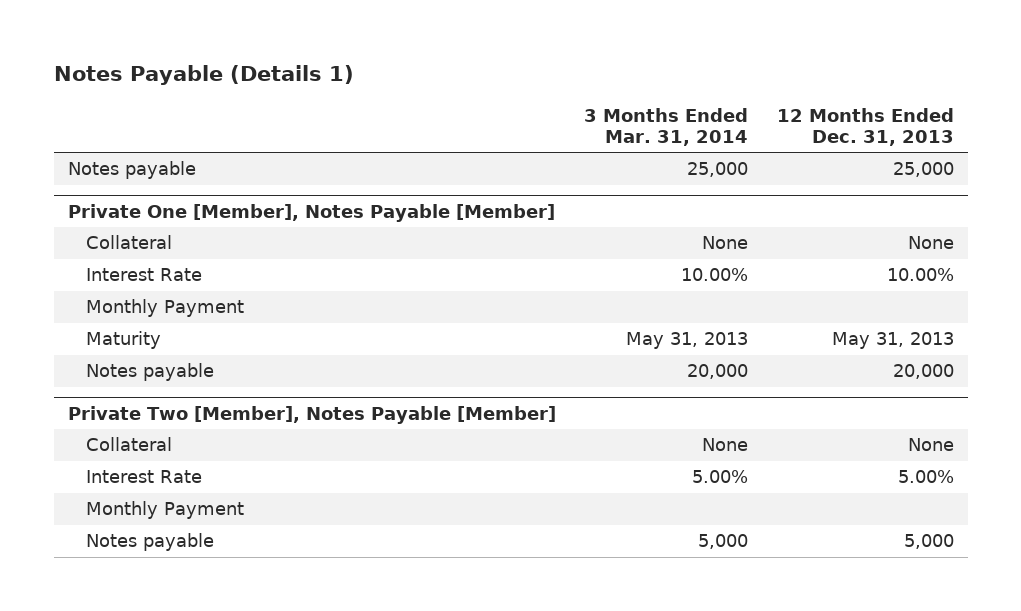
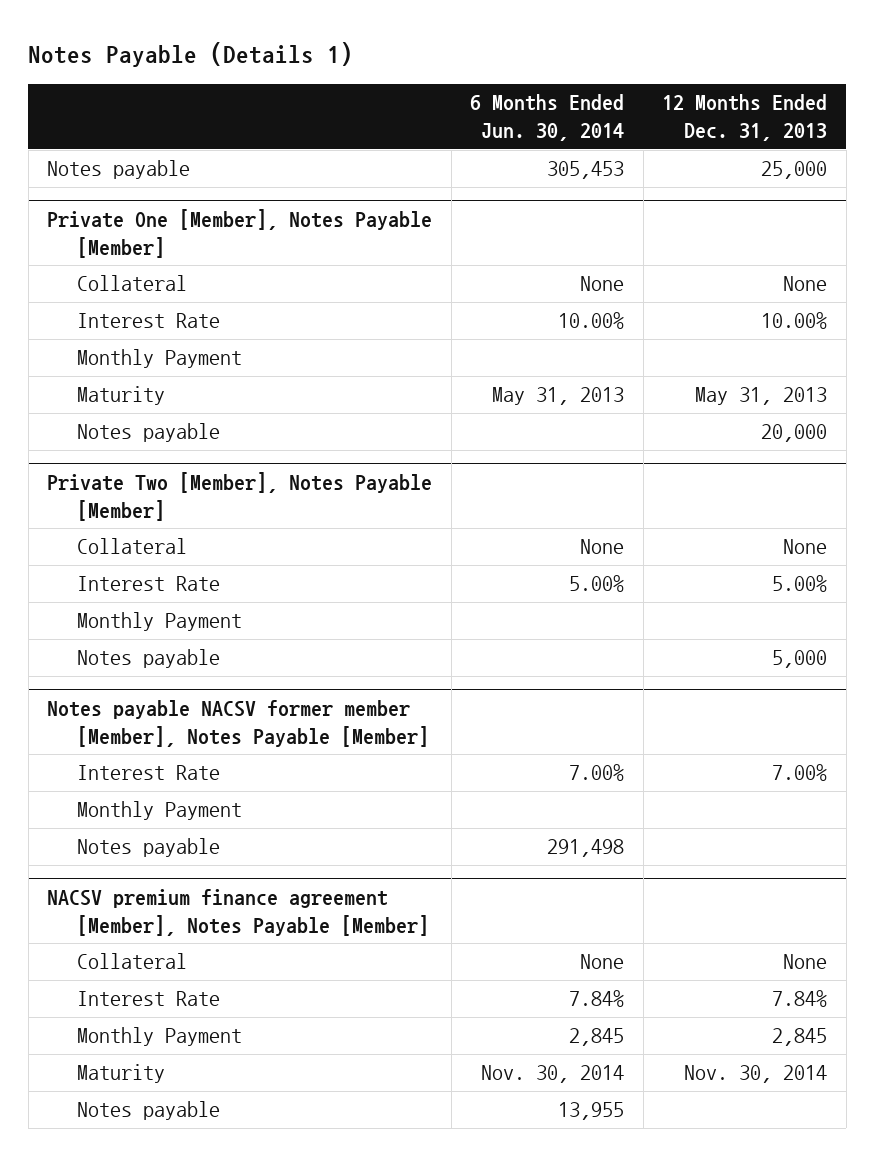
- | 3 Months Ended Mar. 31, 2014 | 12 Months Ended Dec. 31, 2013
+ | 6 Months Ended Jun. 30, 2014 | 12 Months Ended Dec. 31, 2013
+ Notes payable NACSV former member [Member], Notes Payable [Member]
+ Interest Rate | 7.00% | 7.00%
+ Monthly Payment
+ Notes payable | 291,498 |
+ NACSV premium finance agreement [Member], Notes Payable [Member]
+ Collateral | None | None
+ Interest Rate | 7.84% | 7.84%
+ Monthly Payment | 2,845 | 2,845
+ Maturity | Nov. 30, 2014 | Nov. 30, 2014
+ Notes payable | 13,955 |

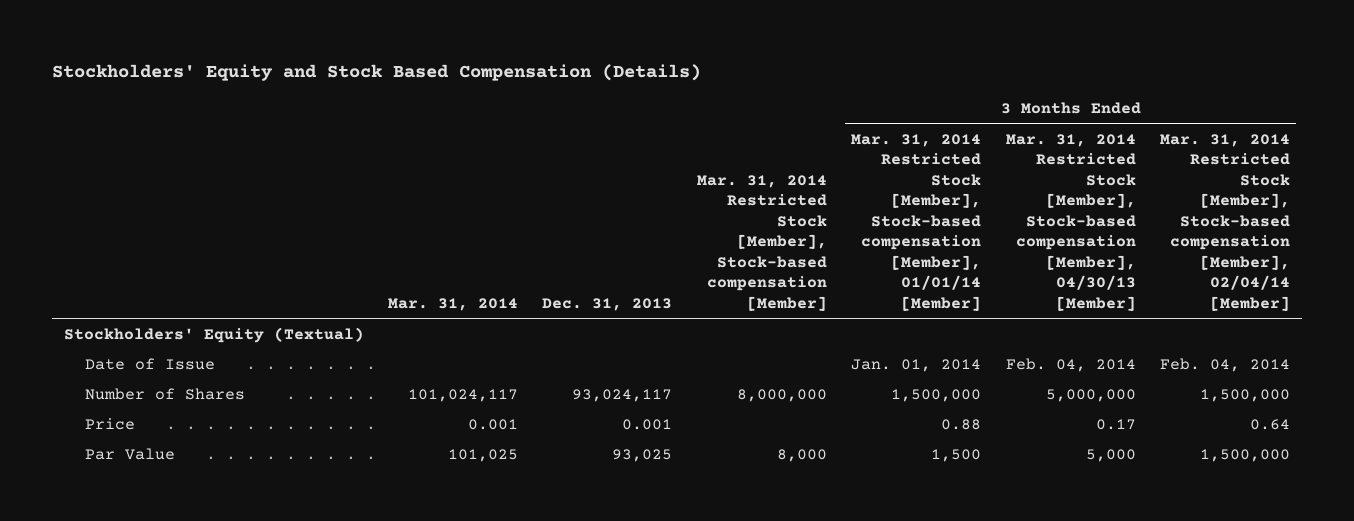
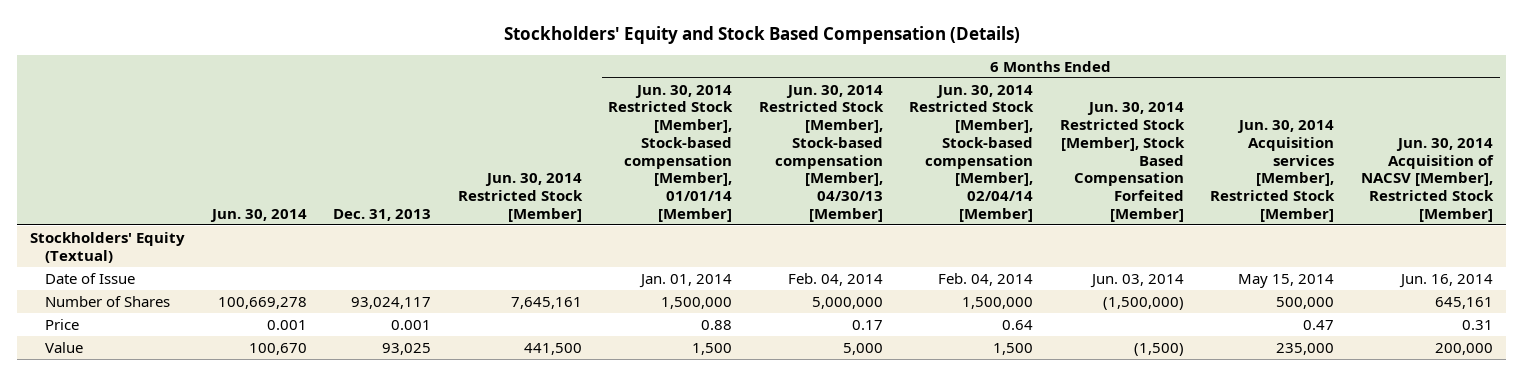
- | Mar. 31, 2014 | Dec. 31, 2013 | Mar. 31, 2014 Restricted Stock [Member], Stock-based compensation [Member] | 3 Months Ended Mar. 31, 2014 Restricted Stock [Member], Stock-based compensation [Member], 01/01/14 [Member] | 3 Months Ended Mar. 31, 2014 Restricted Stock [Member], Stock-based compensation [Member], 04/30/13 [Member] | 3 Months Ended Mar. 31, 2014 Restricted Stock [Member], Stock-based compensation [Member], 02/04/14 [Member]
+ | Jun. 30, 2014 | Dec. 31, 2013 | Jun. 30, 2014 Restricted Stock [Member] | 6 Months Ended Jun. 30, 2014 Restricted Stock [Member], Stock-based compensation [Member], 01/01/14 [Member] | 6 Months Ended Jun. 30, 2014 Restricted Stock [Member], Stock-based compensation [Member], 04/30/13 [Member] | 6 Months Ended Jun. 30, 2014 Restricted Stock [Member], Stock-based compensation [Member], 02/04/14 [Member] | 6 Months Ended Jun. 30, 2014 Restricted Stock [Member], Stock Based Compensation Forfeited [Member] | 6 Months Ended Jun. 30, 2014 Acquisition services [Member], Restricted Stock [Member] | 6 Months Ended Jun. 30, 2014 Acquisition of NACSV [Member], Restricted Stock [Member]
- Par Value | 101,025 | 93,025 | 8,000 | 1,500 | 5,000 | 1,500,000
+ Value | 100,670 | 93,025 | 441,500 | 1,500 | 5,000 | 1,500 | (1,500) | 235,000 | 200,000

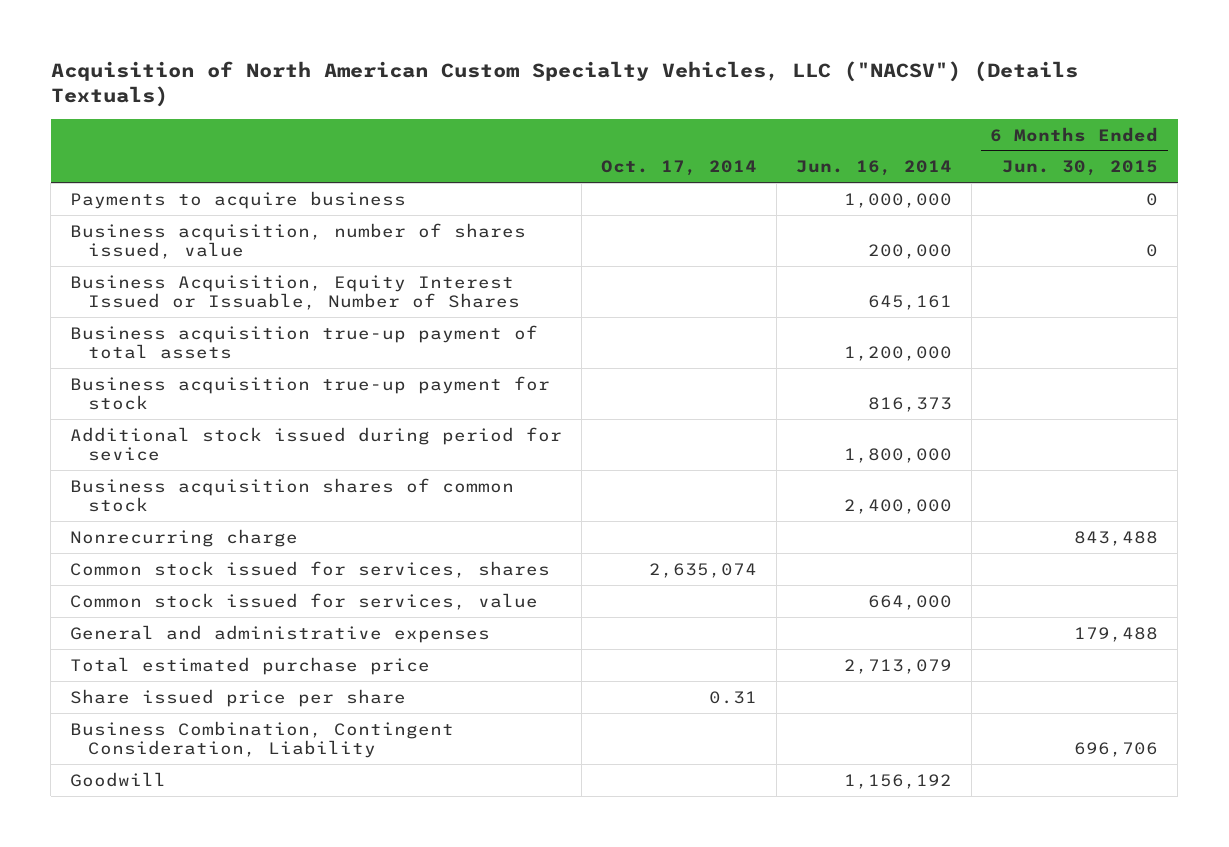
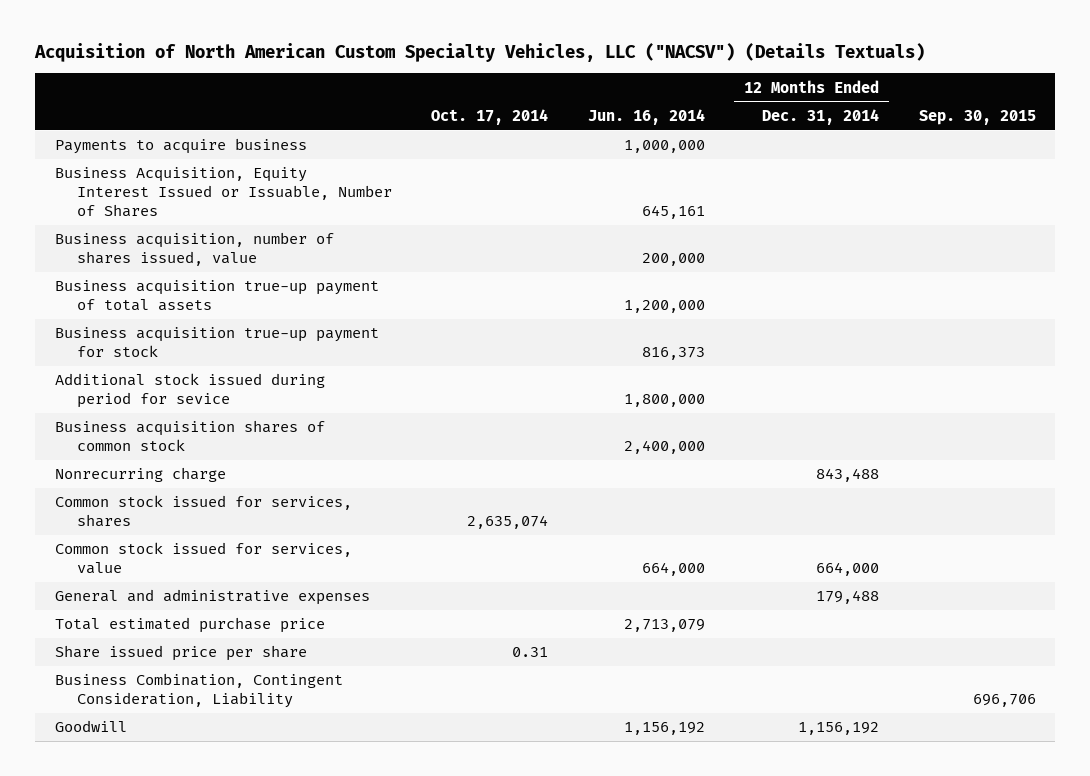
- | Oct. 17, 2014 | Jun. 16, 2014 | 6 Months Ended Jun. 30, 2015
+ | Oct. 17, 2014 | Jun. 16, 2014 | 12 Months Ended Dec. 31, 2014 | Sep. 30, 2015
moved down: Business acquisition, number of shares issued, value | | 200,000 | |

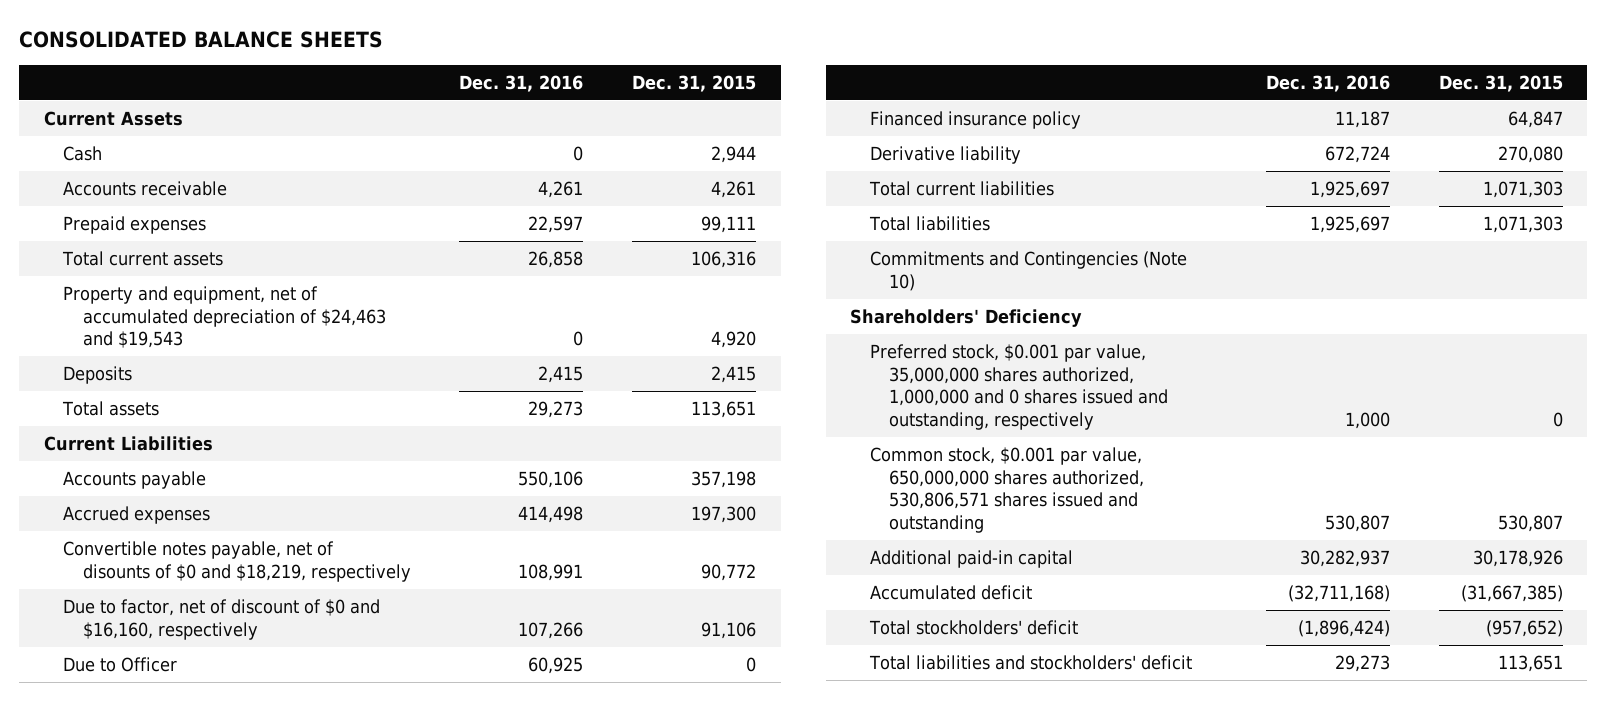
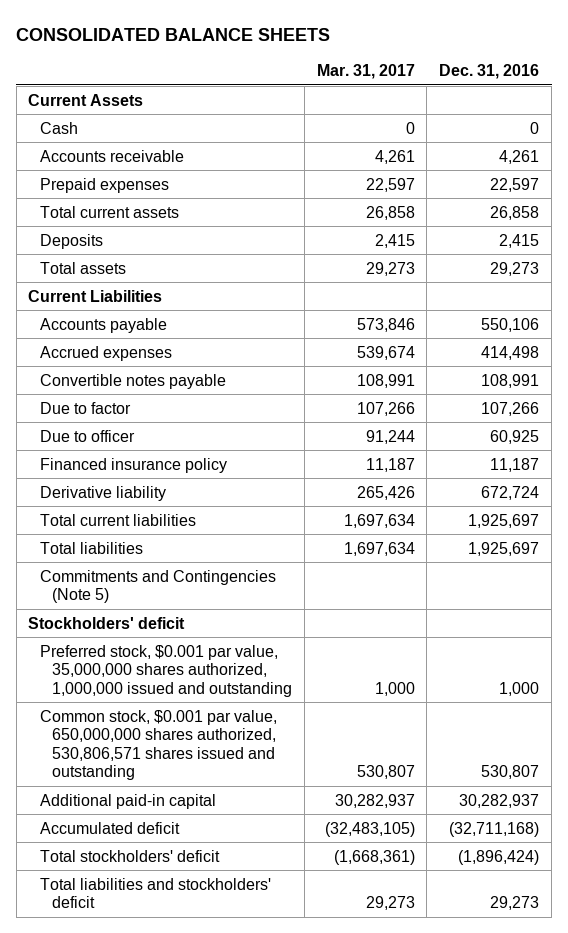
- | Dec. 31, 2016 | Dec. 31, 2015
+ | Mar. 31, 2017 | Dec. 31, 2016
- Property and equipment, net of accumulated depreciation of $24,463 and $19,543 | 0 | 4,920
- Convertible notes payable, net of disounts of $0 and $18,219, respectively | 108,991 | 90,772
- Due to factor, net of discount of $0 and $16,160, respectively | 107,266 | 91,106
- Due to Officer | 60,925 | 0
+ Convertible notes payable | 108,991 | 108,991
+ Due to factor | 107,266 | 107,266
+ Due to officer | 91,244 | 60,925
- Commitments and Contingencies (Note 10)
- Shareholders' Deficiency
- Preferred stock, $0.001 par value, 35,000,000 shares authorized, 1,000,000 and 0 shares issued and outstanding, respectively | 1,000 | 0
+ Commitments and Contingencies (Note 5)
+ Stockholders' deficit
+ Preferred stock, $0.001 par value, 35,000,000 shares authorized, 1,000,000 issued and outstanding | 1,000 | 1,000

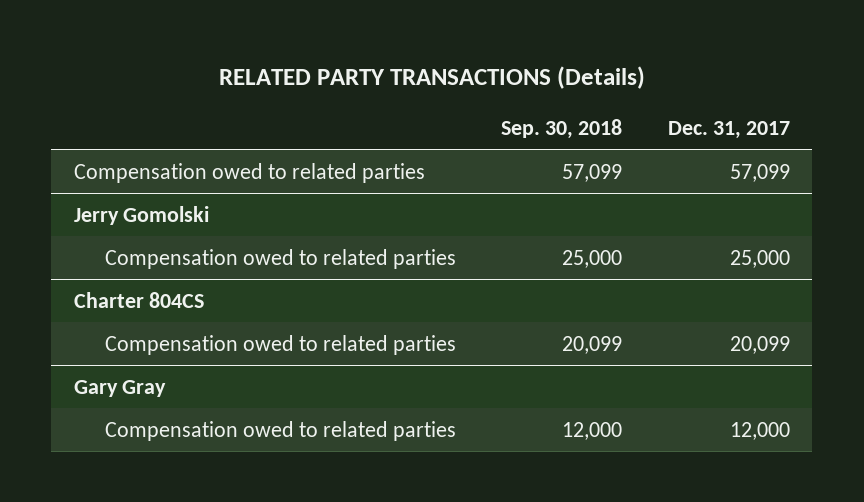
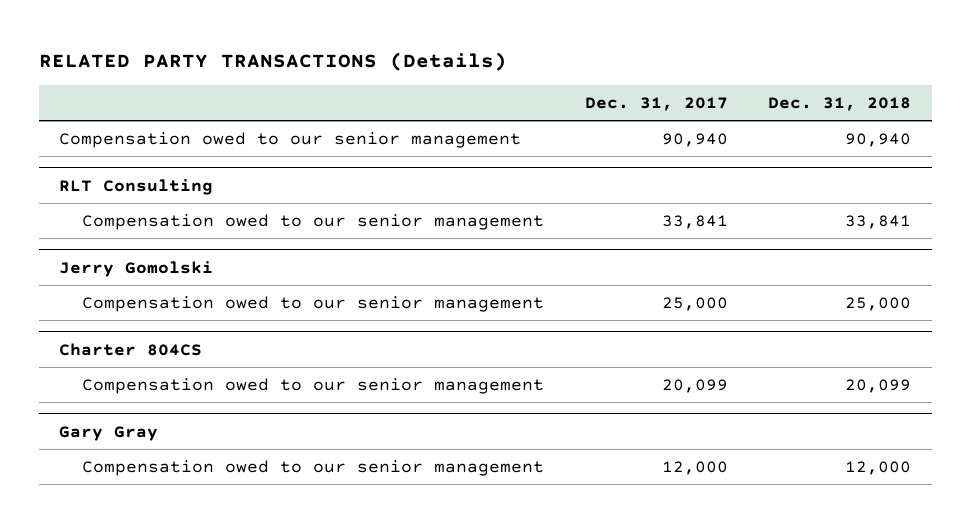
- | Sep. 30, 2018 | Dec. 31, 2017
+ | Dec. 31, 2017 | Dec. 31, 2018
- Compensation owed to related parties | 57,099 | 57,099
+ Compensation owed to our senior management | 90,940 | 90,940
+ RLT Consulting
+ Compensation owed to our senior management | 33,841 | 33,841
@ Jerry Gomolski
- Compensation owed to related parties | 25,000 | 25,000
+ Compensation owed to our senior management | 25,000 | 25,000
@ Charter 804CS
- Compensation owed to related parties | 20,099 | 20,099
+ Compensation owed to our senior management | 20,099 | 20,099
@ Gary Gray
- Compensation owed to related parties | 12,000 | 12,000
+ Compensation owed to our senior management | 12,000 | 12,000

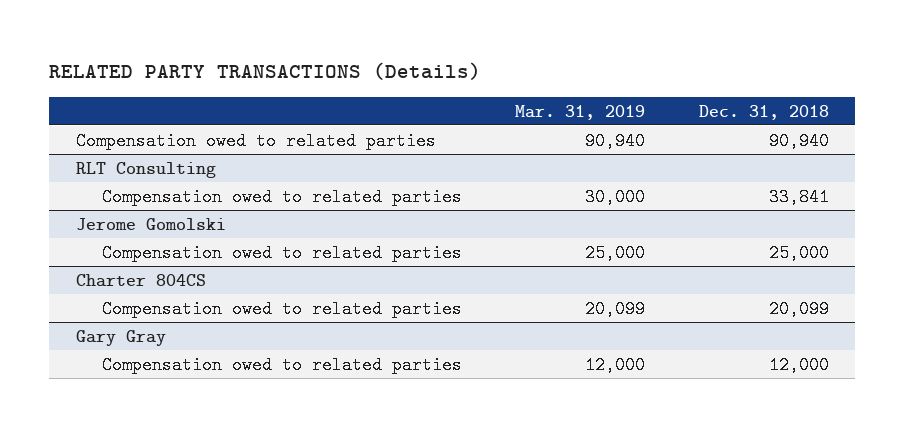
- | Dec. 31, 2017 | Dec. 31, 2018
+ | Mar. 31, 2019 | Dec. 31, 2018
- Compensation owed to our senior management | 90,940 | 90,940
+ Compensation owed to related parties | 90,940 | 90,940
@ RLT Consulting
- Compensation owed to our senior management | 33,841 | 33,841
- Jerry Gomolski
- Compensation owed to our senior management | 25,000 | 25,000
@ RLT Consulting
+ Compensation owed to related parties | 30,000 | 33,841
+ Jerome Gomolski
+ Compensation owed to related parties | 25,000 | 25,000
@ Charter 804CS
- Compensation owed to our senior management | 20,099 | 20,099
+ Compensation owed to related parties | 20,099 | 20,099
@ Gary Gray
- Compensation owed to our senior management | 12,000 | 12,000
+ Compensation owed to related parties | 12,000 | 12,000

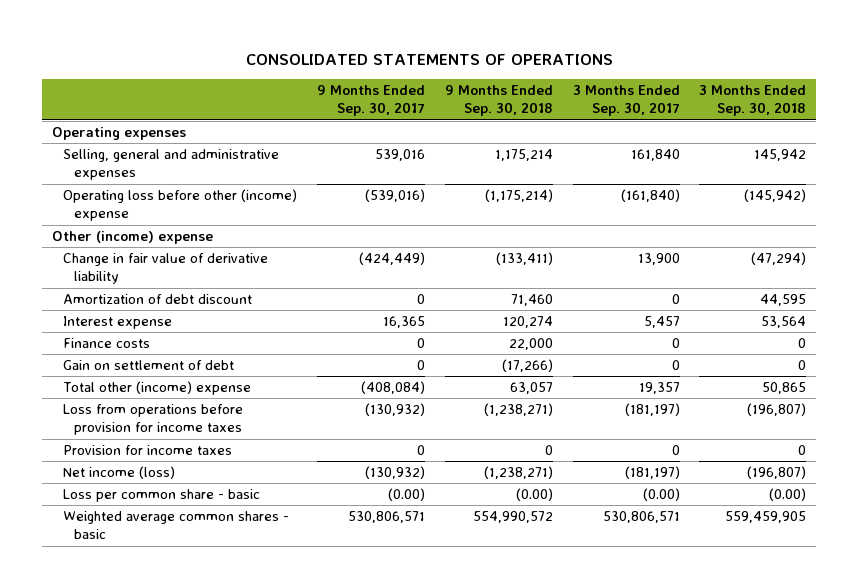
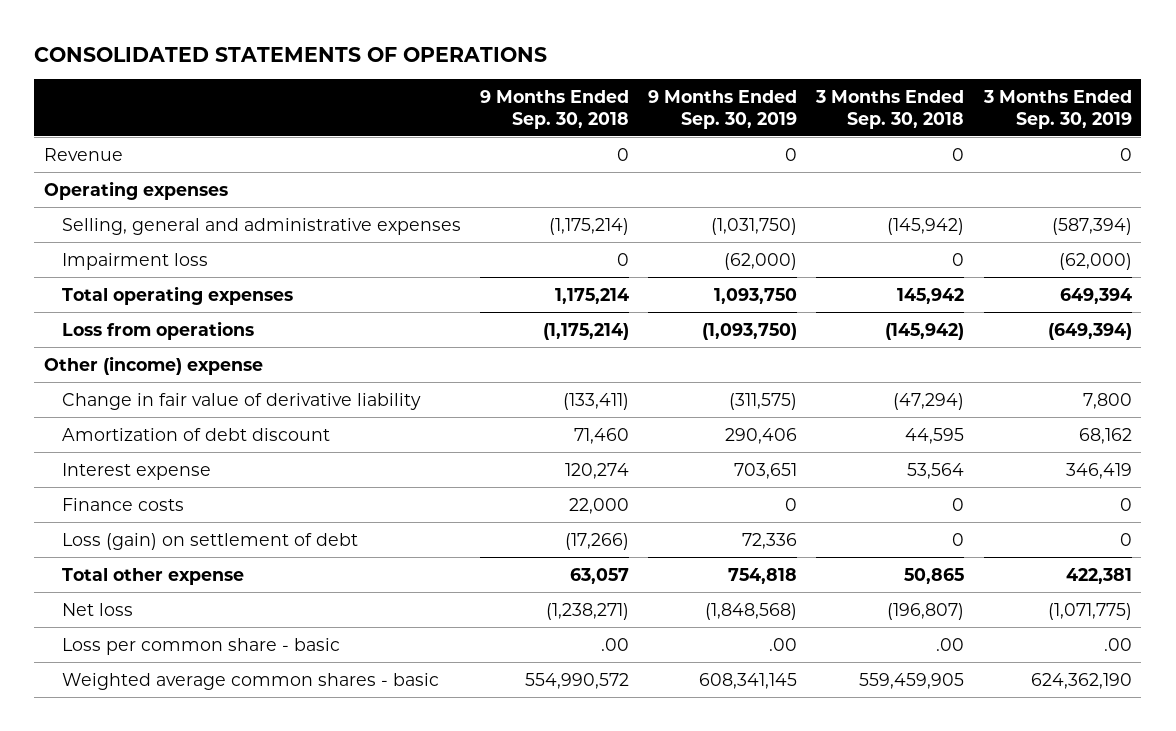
- | 9 Months Ended Sep. 30, 2017 | 9 Months Ended Sep. 30, 2018 | 3 Months Ended Sep. 30, 2017 | 3 Months Ended Sep. 30, 2018
+ | 9 Months Ended Sep. 30, 2018 | 9 Months Ended Sep. 30, 2019 | 3 Months Ended Sep. 30, 2018 | 3 Months Ended Sep. 30, 2019
+ Revenue | 0 | 0 | 0 | 0
- Selling, general and administrative expenses | 539,016 | 1,175,214 | 161,840 | 145,942
- Operating loss before other (income) expense | (539,016) | (1,175,214) | (161,840) | (145,942)
+ Selling, general and administrative expenses | (1,175,214) | (1,031,750) | (145,942) | (587,394)
+ Impairment loss | 0 | (62,000) | 0 | (62,000)
+ Total operating expenses | 1,175,214 | 1,093,750 | 145,942 | 649,394
+ Loss from operations | (1,175,214) | (1,093,750) | (145,942) | (649,394)
- Gain on settlement of debt | 0 | (17,266) | 0 | 0
- Total other (income) expense | (408,084) | 63,057 | 19,357 | 50,865
- Loss from operations before provision for income taxes | (130,932) | (1,238,271) | (181,197) | (196,807)
- Provision for income taxes | 0 | 0 | 0 | 0
- Net income (loss) | (130,932) | (1,238,271) | (181,197) | (196,807)
- Loss per common share - basic | (0.00) | (0.00) | (0.00) | (0.00)
+ Loss (gain) on settlement of debt | (17,266) | 72,336 | 0 | 0
+ Total other expense | 63,057 | 754,818 | 50,865 | 422,381
+ Net loss | (1,238,271) | (1,848,568) | (196,807) | (1,071,775)
+ Loss per common share - basic | .00 | .00 | .00 | .00

